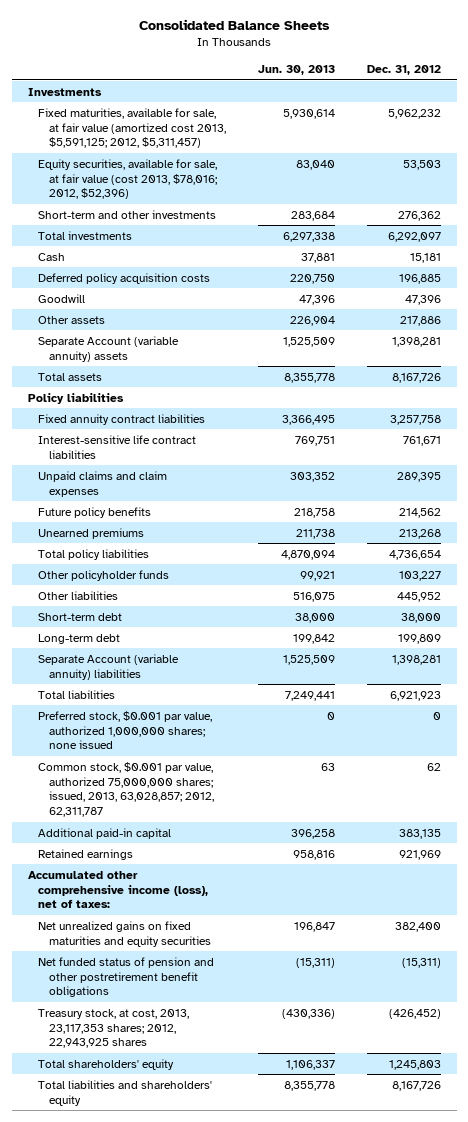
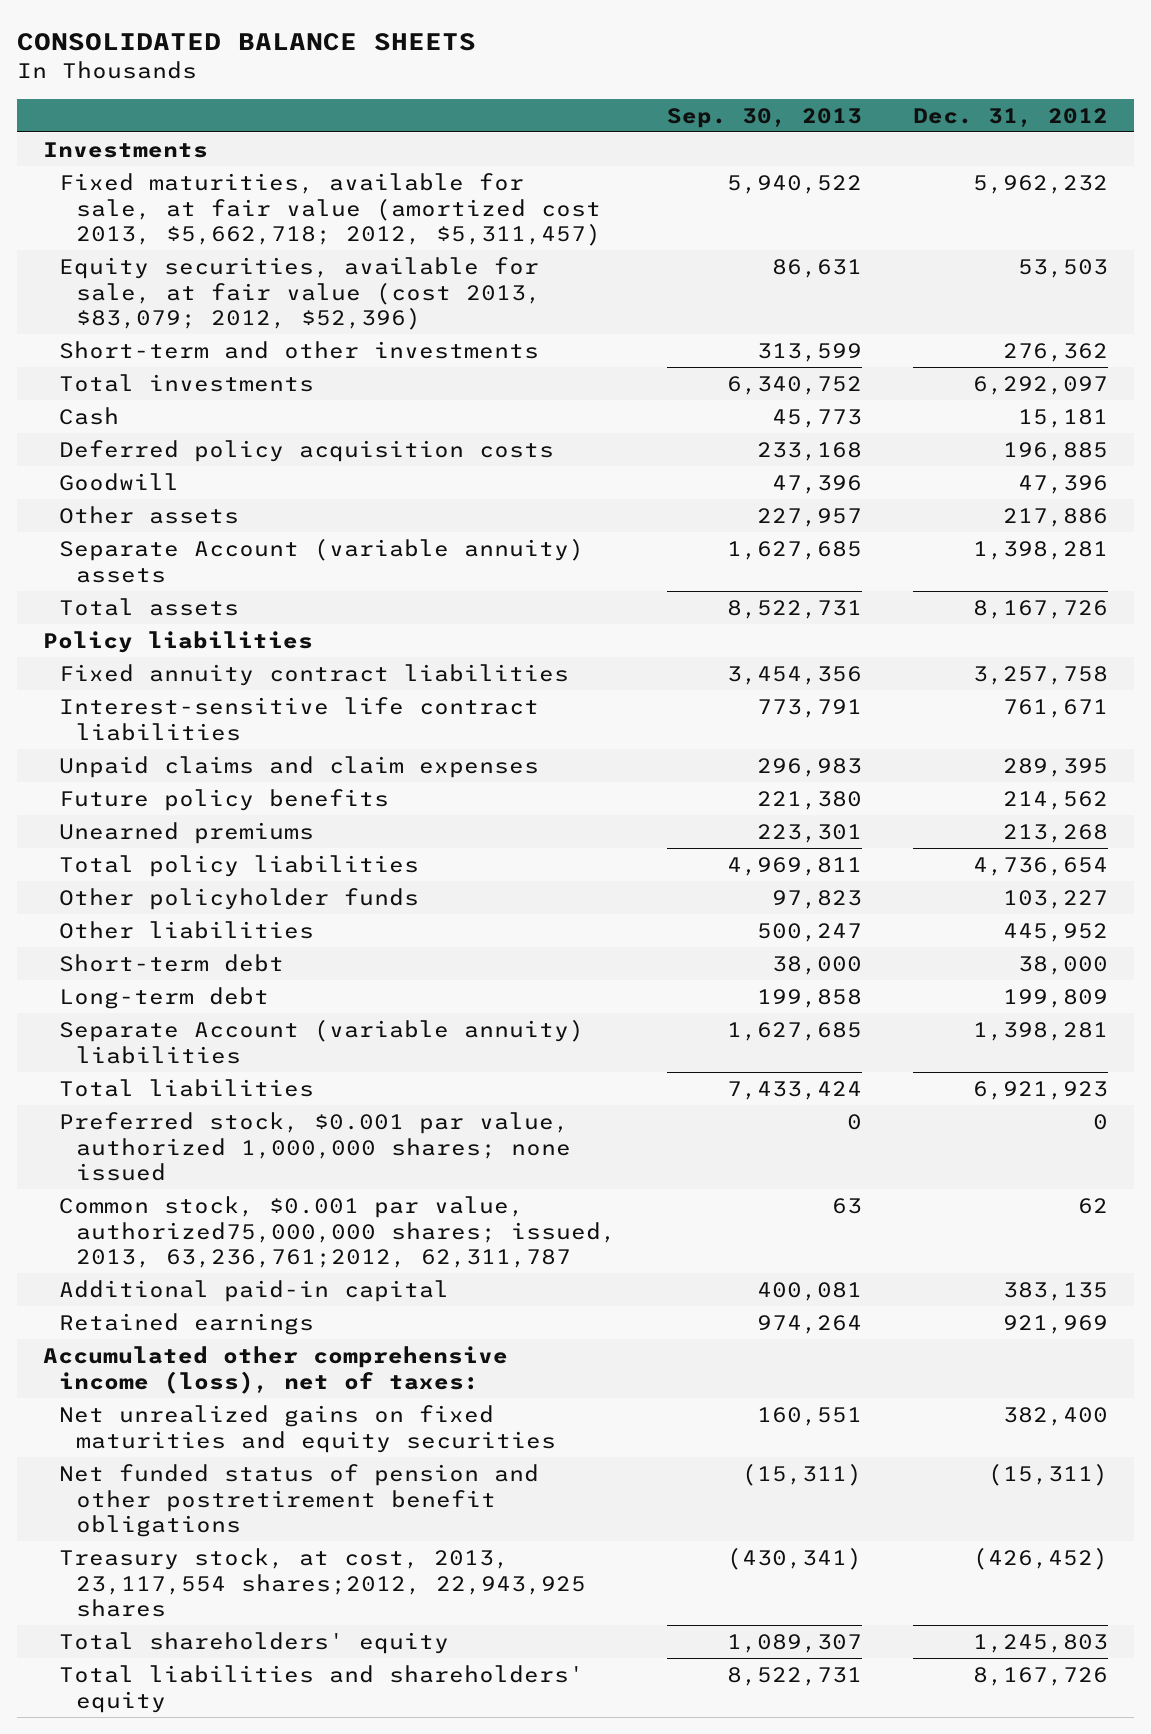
- Consolidated Balance Sheets
+ CONSOLIDATED BALANCE SHEETS
- | Jun. 30, 2013 | Dec. 31, 2012
+ | Sep. 30, 2013 | Dec. 31, 2012
- Fixed maturities, available for sale, at fair value (amortized cost 2013, $5,591,125; 2012, $5,311,457) | 5,930,614 | 5,962,232
- Equity securities, available for sale, at fair value (cost 2013, $78,016; 2012, $52,396) | 83,040 | 53,503
+ Fixed maturities, available for sale, at fair value (amortized cost 2013, $5,662,718; 2012, $5,311,457) | 5,940,522 | 5,962,232
+ Equity securities, available for sale, at fair value (cost 2013, $83,079; 2012, $52,396) | 86,631 | 53,503
- Common stock, $0.001 par value, authorized 75,000,000 shares; issued, 2013, 63,028,857; 2012, 62,311,787 | 63 | 62
+ Common stock, $0.001 par value, authorized75,000,000 shares; issued, 2013, 63,236,761;2012, 62,311,787 | 63 | 62
- Treasury stock, at cost, 2013, 23,117,353 shares; 2012, 22,943,925 shares | (430,336) | (426,452)
+ Treasury stock, at cost, 2013, 23,117,554 shares;2012, 22,943,925 shares | (430,341) | (426,452)

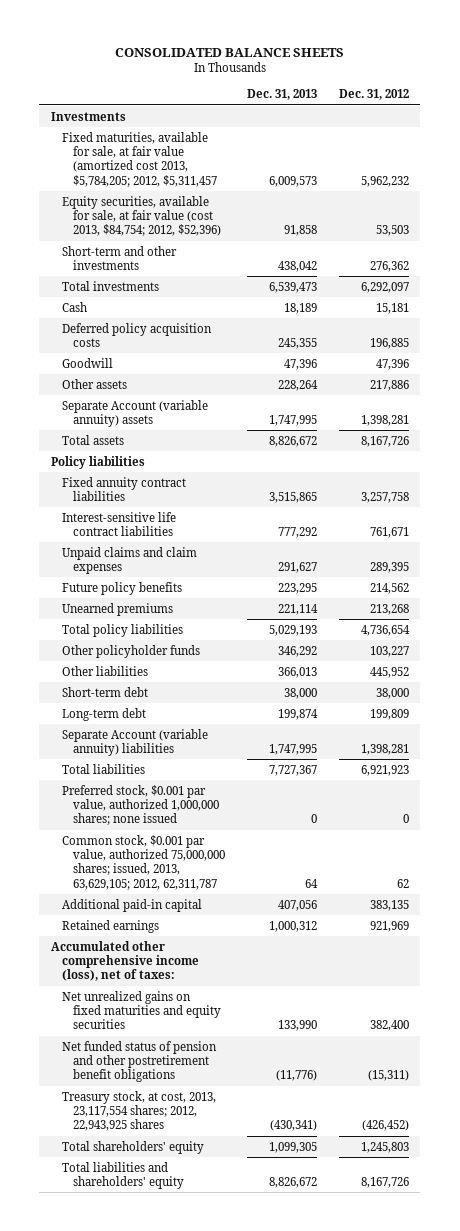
- | Sep. 30, 2013 | Dec. 31, 2012
+ | Dec. 31, 2013 | Dec. 31, 2012
- Fixed maturities, available for sale, at fair value (amortized cost 2013, $5,662,718; 2012, $5,311,457) | 5,940,522 | 5,962,232
- Equity securities, available for sale, at fair value (cost 2013, $83,079; 2012, $52,396) | 86,631 | 53,503
+ Fixed maturities, available for sale, at fair value (amortized cost 2013, $5,784,205; 2012, $5,311,457 | 6,009,573 | 5,962,232
+ Equity securities, available for sale, at fair value (cost 2013, $84,754; 2012, $52,396) | 91,858 | 53,503
- Common stock, $0.001 par value, authorized75,000,000 shares; issued, 2013, 63,236,761;2012, 62,311,787 | 63 | 62
+ Common stock, $0.001 par value, authorized 75,000,000 shares; issued, 2013, 63,629,105; 2012, 62,311,787 | 64 | 62
- Treasury stock, at cost, 2013, 23,117,554 shares;2012, 22,943,925 shares | (430,341) | (426,452)
+ Treasury stock, at cost, 2013, 23,117,554 shares; 2012, 22,943,925 shares | (430,341) | (426,452)

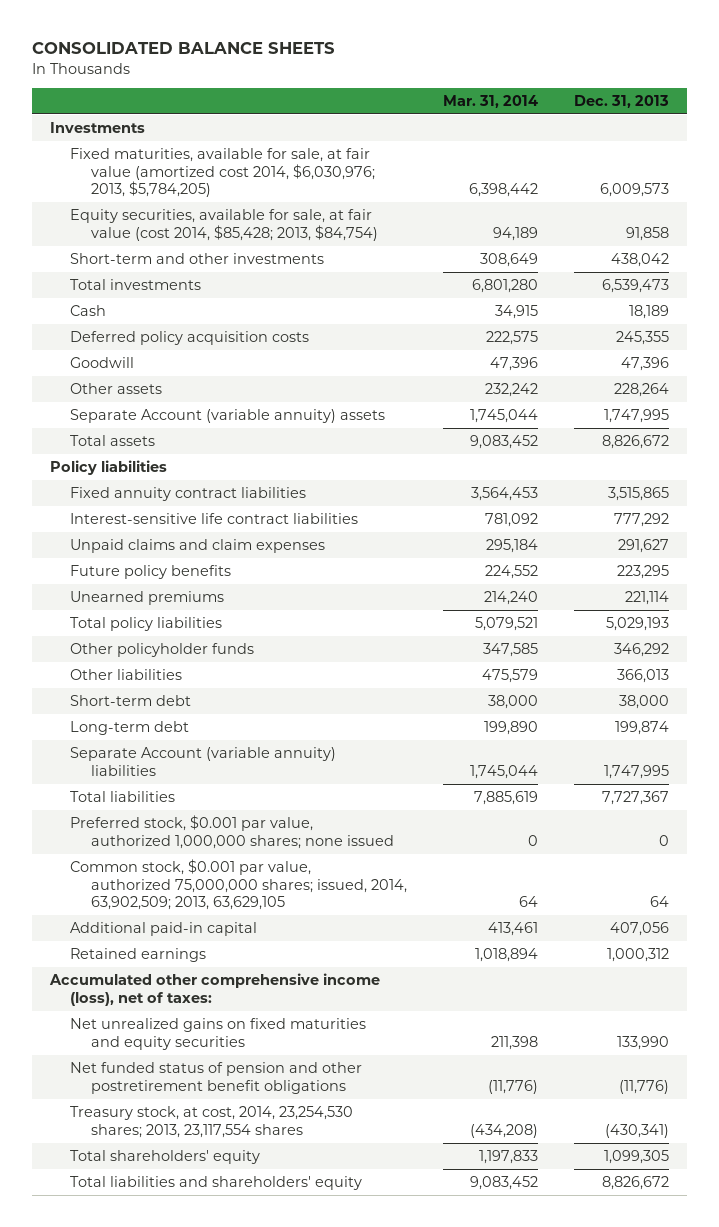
- | Dec. 31, 2013 | Dec. 31, 2012
+ | Mar. 31, 2014 | Dec. 31, 2013
- Fixed maturities, available for sale, at fair value (amortized cost 2013, $5,784,205; 2012, $5,311,457 | 6,009,573 | 5,962,232
- Equity securities, available for sale, at fair value (cost 2013, $84,754; 2012, $52,396) | 91,858 | 53,503
+ Fixed maturities, available for sale, at fair value (amortized cost 2014, $6,030,976; 2013, $5,784,205) | 6,398,442 | 6,009,573
+ Equity securities, available for sale, at fair value (cost 2014, $85,428; 2013, $84,754) | 94,189 | 91,858
- Common stock, $0.001 par value, authorized 75,000,000 shares; issued, 2013, 63,629,105; 2012, 62,311,787 | 64 | 62
+ Common stock, $0.001 par value, authorized 75,000,000 shares; issued, 2014, 63,902,509; 2013, 63,629,105 | 64 | 64
- Treasury stock, at cost, 2013, 23,117,554 shares; 2012, 22,943,925 shares | (430,341) | (426,452)
+ Treasury stock, at cost, 2014, 23,254,530 shares; 2013, 23,117,554 shares | (434,208) | (430,341)

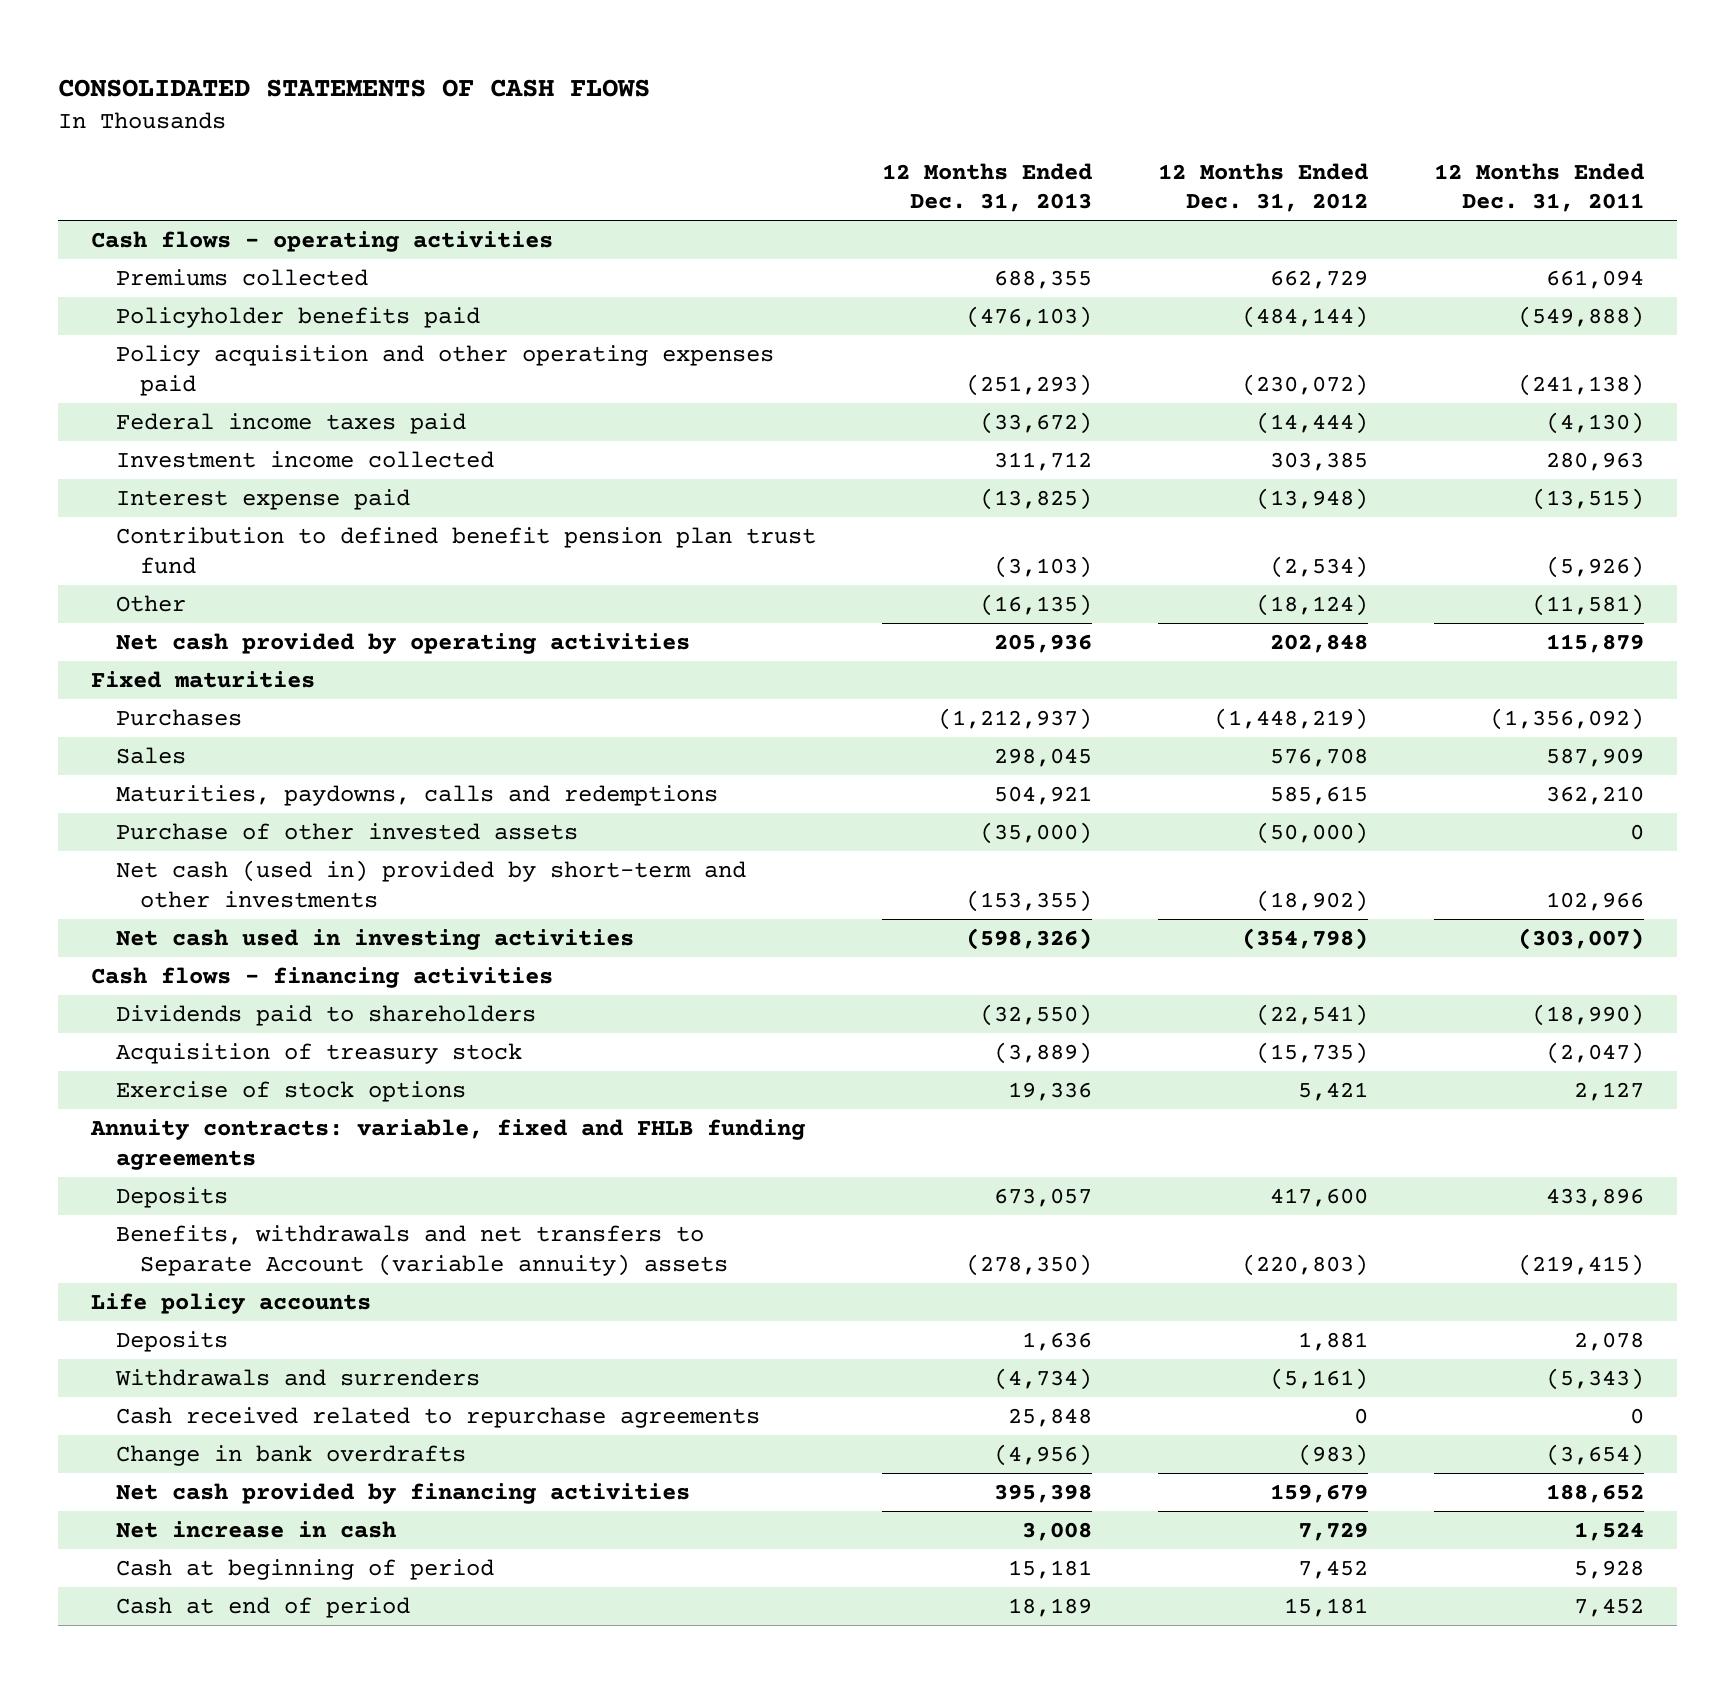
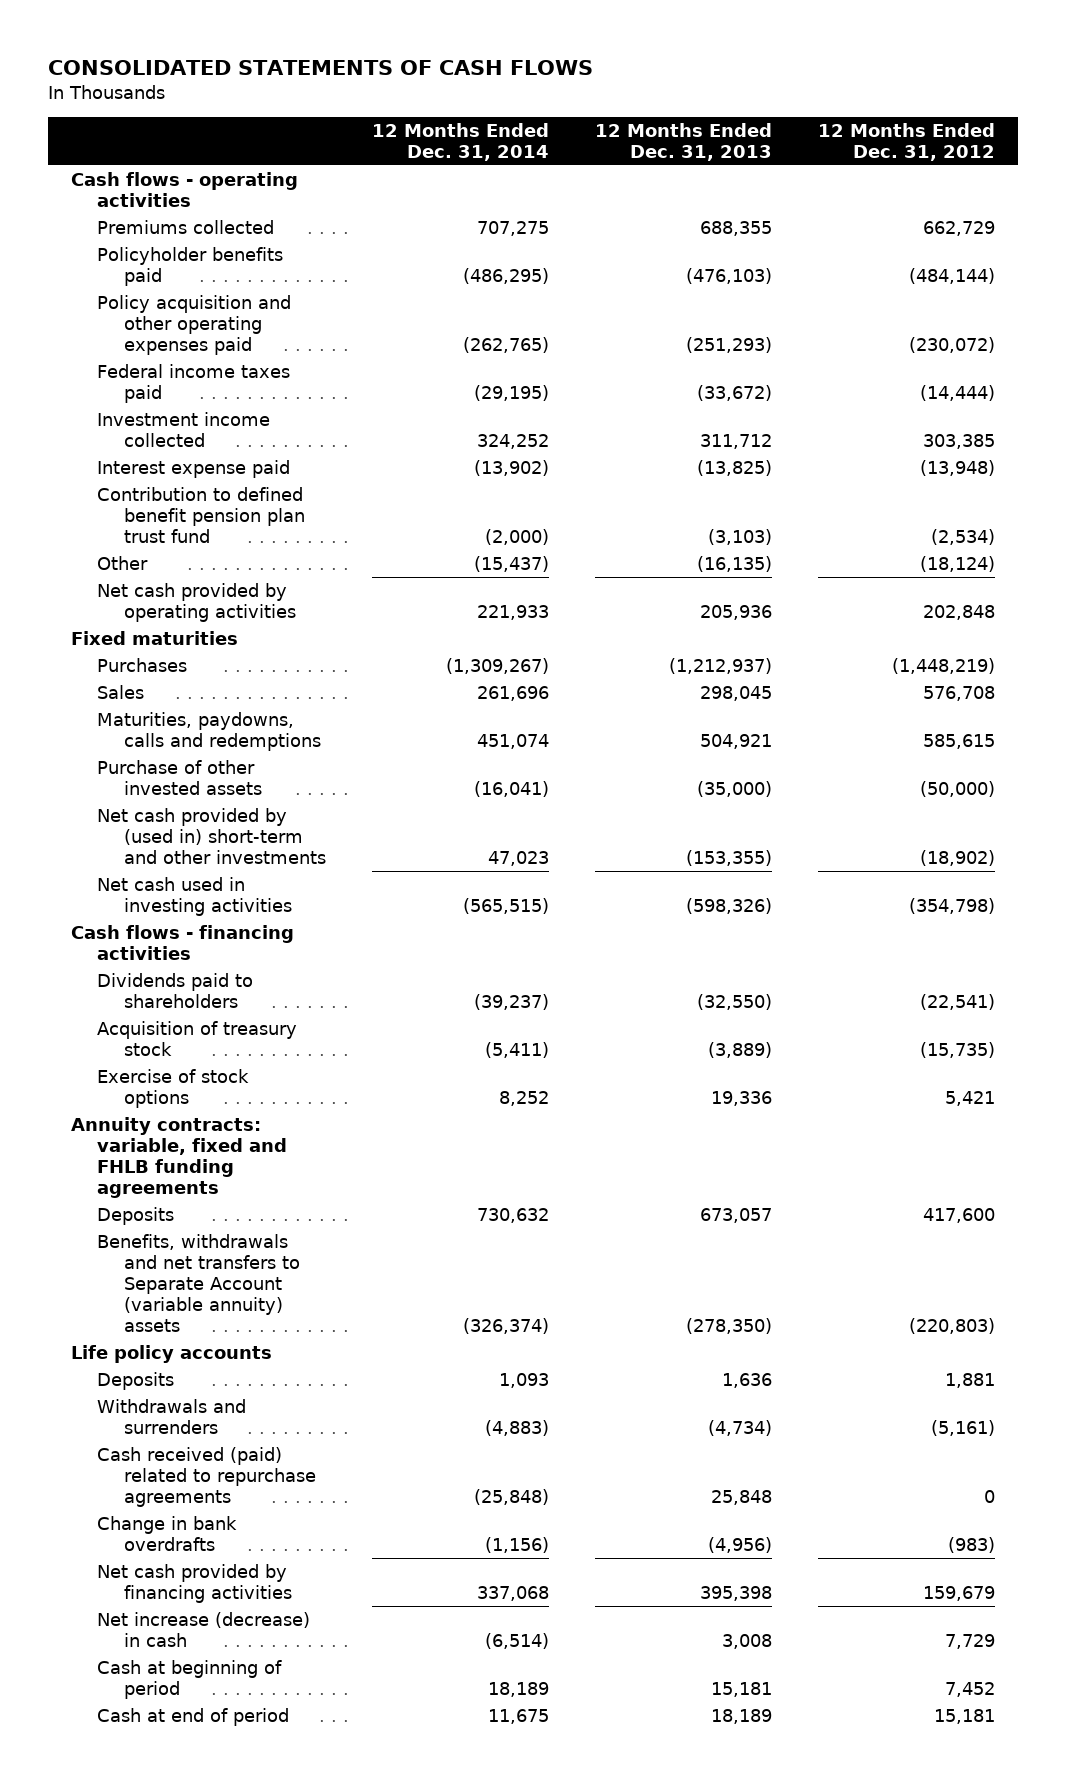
- | 12 Months Ended Dec. 31, 2013 | 12 Months Ended Dec. 31, 2012 | 12 Months Ended Dec. 31, 2011
+ | 12 Months Ended Dec. 31, 2014 | 12 Months Ended Dec. 31, 2013 | 12 Months Ended Dec. 31, 2012
- Net cash (used in) provided by short-term and other investments | (153,355) | (18,902) | 102,966
+ Net cash provided by (used in) short-term and other investments | 47,023 | (153,355) | (18,902)
- Cash received related to repurchase agreements | 25,848 | 0 | 0
+ Cash received (paid) related to repurchase agreements | (25,848) | 25,848 | 0
- Net increase in cash | 3,008 | 7,729 | 1,524
+ Net increase (decrease) in cash | (6,514) | 3,008 | 7,729

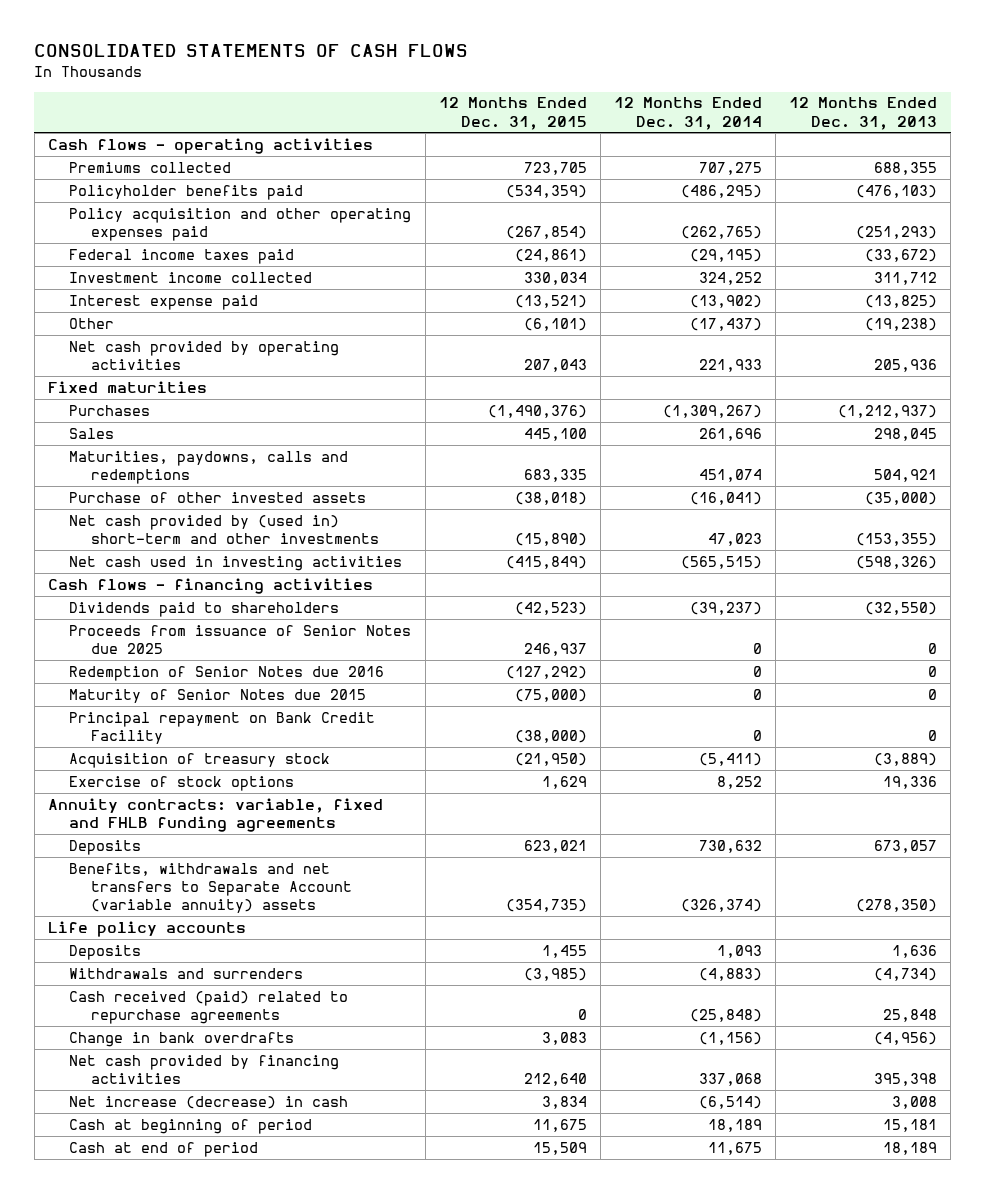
- | 12 Months Ended Dec. 31, 2014 | 12 Months Ended Dec. 31, 2013 | 12 Months Ended Dec. 31, 2012
+ | 12 Months Ended Dec. 31, 2015 | 12 Months Ended Dec. 31, 2014 | 12 Months Ended Dec. 31, 2013
- Contribution to defined benefit pension plan trust fund | (2,000) | (3,103) | (2,534)
- Other | (15,437) | (16,135) | (18,124)
+ Other | (6,101) | (17,437) | (19,238)
+ Proceeds from issuance of Senior Notes due 2025 | 246,937 | 0 | 0
+ Redemption of Senior Notes due 2016 | (127,292) | 0 | 0
+ Maturity of Senior Notes due 2015 | (75,000) | 0 | 0
+ Principal repayment on Bank Credit Facility | (38,000) | 0 | 0

